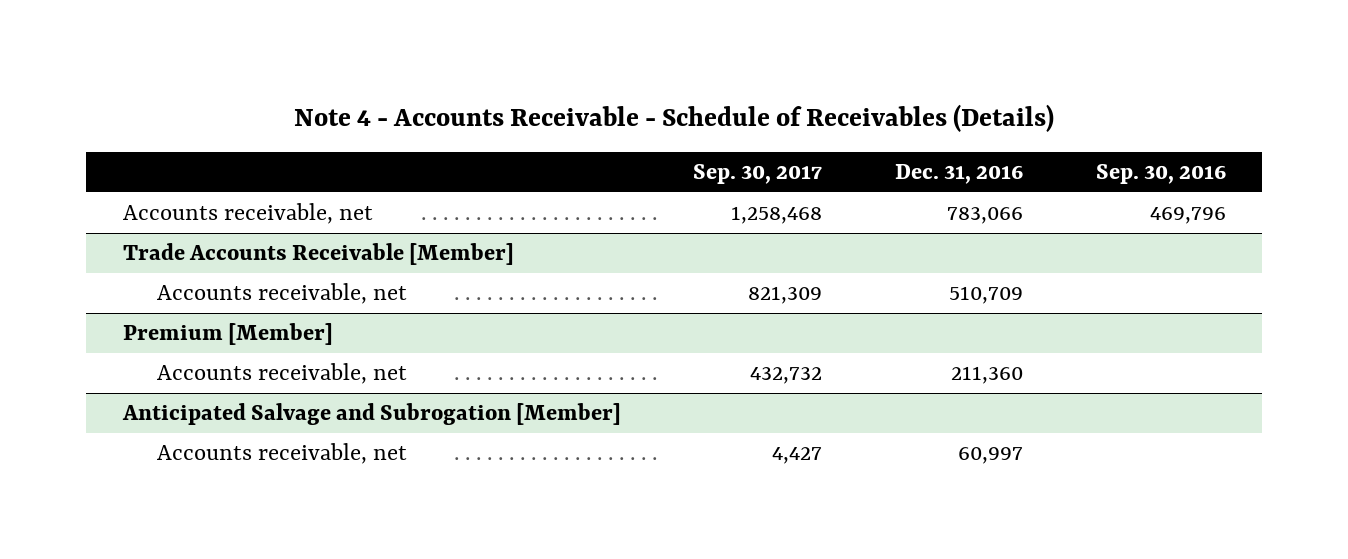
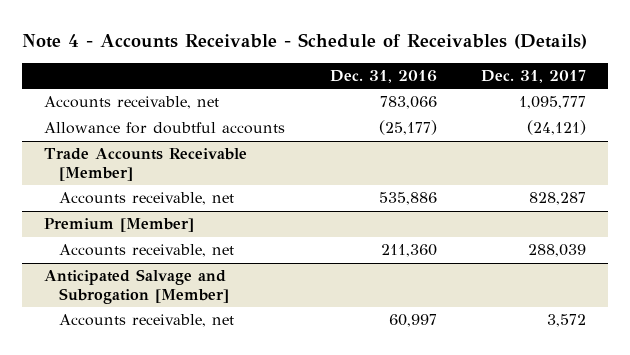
- | Sep. 30, 2017 | Dec. 31, 2016 | Sep. 30, 2016
+ | Dec. 31, 2016 | Dec. 31, 2017
+ Allowance for doubtful accounts | (25,177) | (24,121)
@ Trade Accounts Receivable [Member]
- Accounts receivable, net | 821,309 | 510,709 |
+ Accounts receivable, net | 535,886 | 828,287

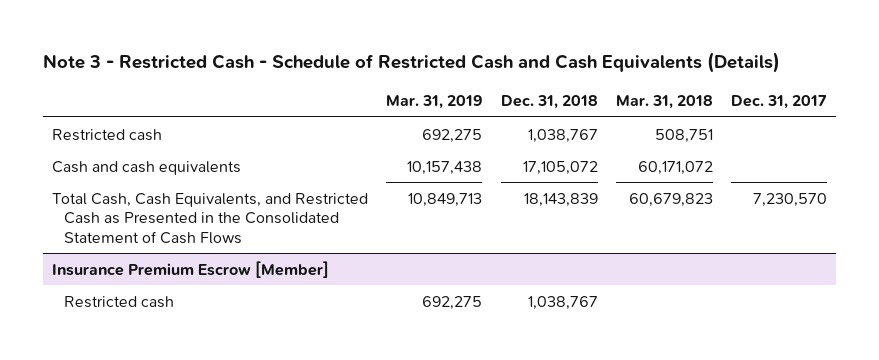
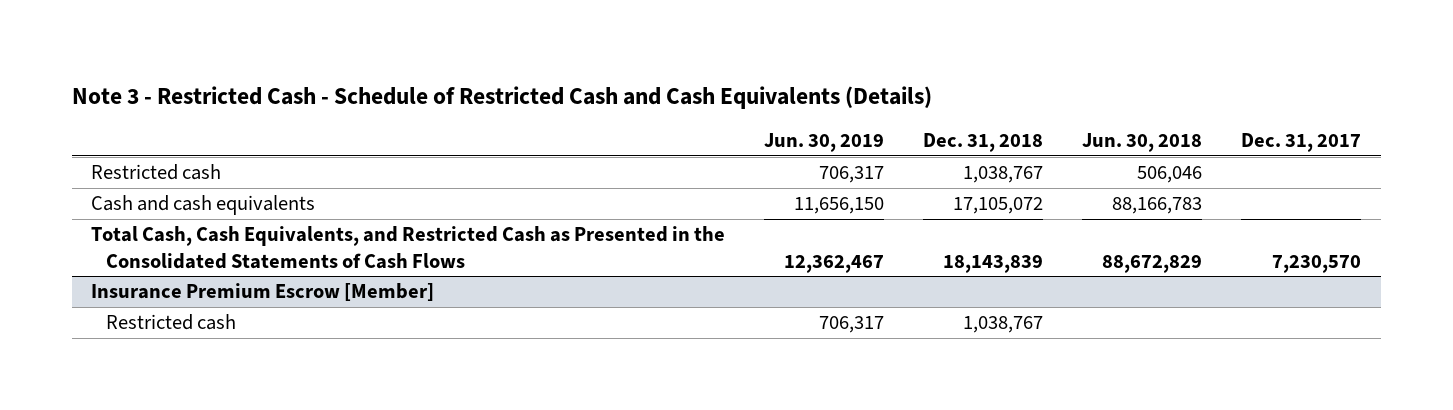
- | Mar. 31, 2019 | Dec. 31, 2018 | Mar. 31, 2018 | Dec. 31, 2017
+ | Jun. 30, 2019 | Dec. 31, 2018 | Jun. 30, 2018 | Dec. 31, 2017
- Total Cash, Cash Equivalents, and Restricted Cash as Presented in the Consolidated Statement of Cash Flows | 10,849,713 | 18,143,839 | 60,679,823 | 7,230,570
+ Total Cash, Cash Equivalents, and Restricted Cash as Presented in the Consolidated Statements of Cash Flows | 12,362,467 | 18,143,839 | 88,672,829 | 7,230,570

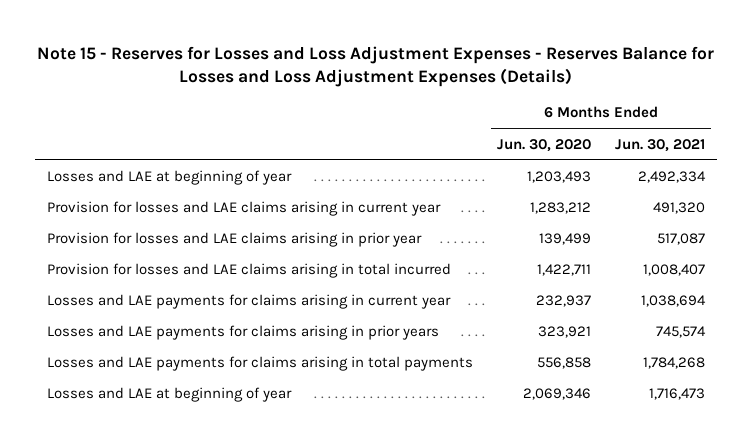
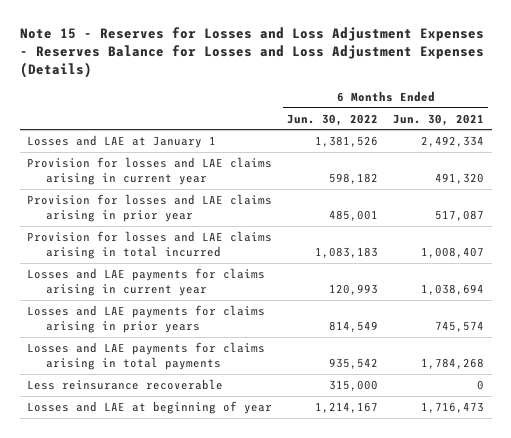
- | 6 Months Ended Jun. 30, 2020 | 6 Months Ended Jun. 30, 2021
+ | 6 Months Ended Jun. 30, 2022 | 6 Months Ended Jun. 30, 2021
- Losses and LAE at beginning of year | 1,203,493 | 2,492,334
+ Losses and LAE at January 1 | 1,381,526 | 2,492,334
+ Less reinsurance recoverable | 315,000 | 0

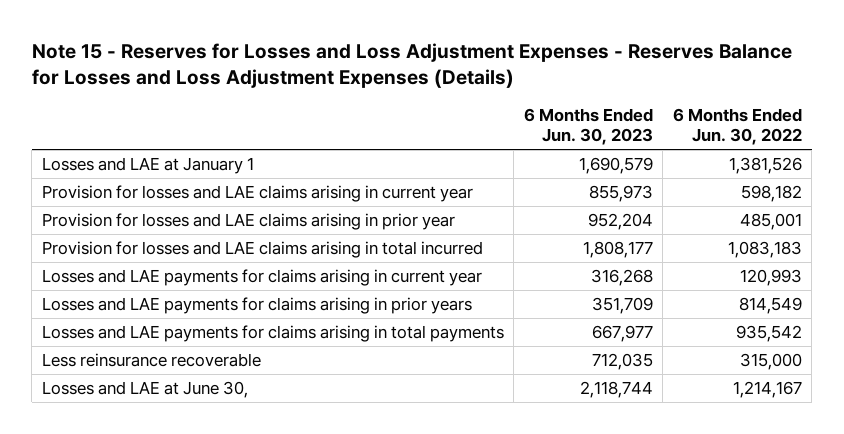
- | 6 Months Ended Jun. 30, 2022 | 6 Months Ended Jun. 30, 2021
+ | 6 Months Ended Jun. 30, 2023 | 6 Months Ended Jun. 30, 2022
- Losses and LAE at beginning of year | 1,214,167 | 1,716,473
+ Losses and LAE at June 30, | 2,118,744 | 1,214,167

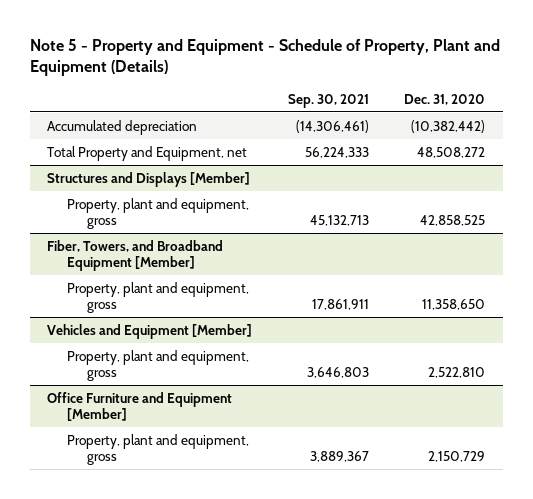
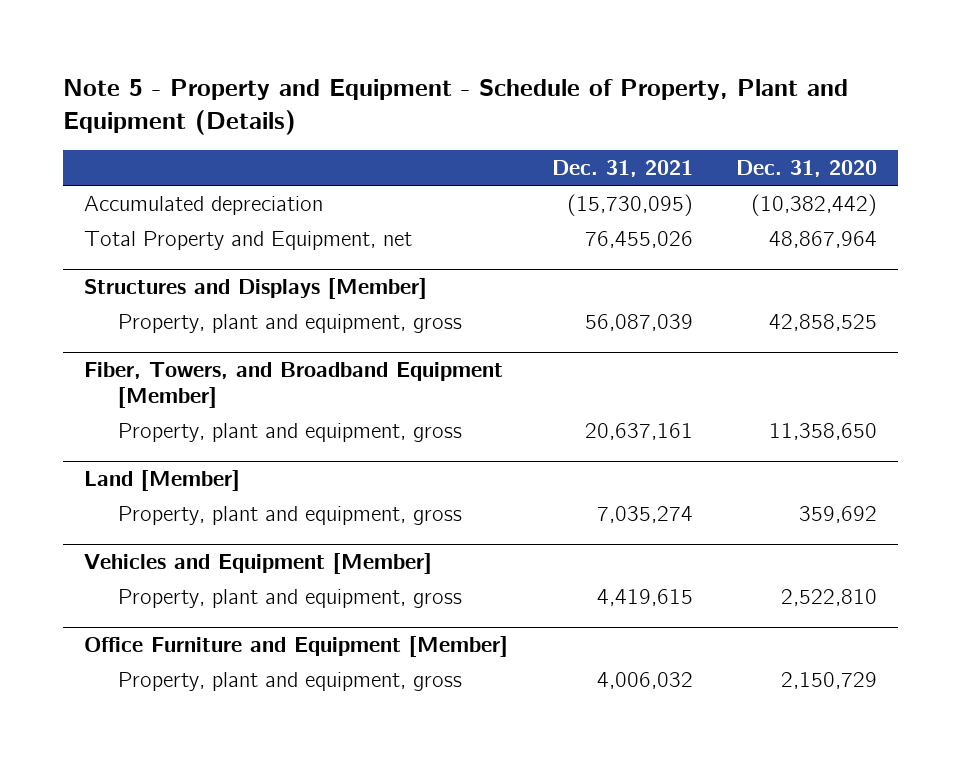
- | Sep. 30, 2021 | Dec. 31, 2020
+ | Dec. 31, 2021 | Dec. 31, 2020
- Total Property and Equipment, net | 56,224,333 | 48,508,272
+ Total Property and Equipment, net | 76,455,026 | 48,867,964
+ Land [Member]
+ Property, plant and equipment, gross | 7,035,274 | 359,692

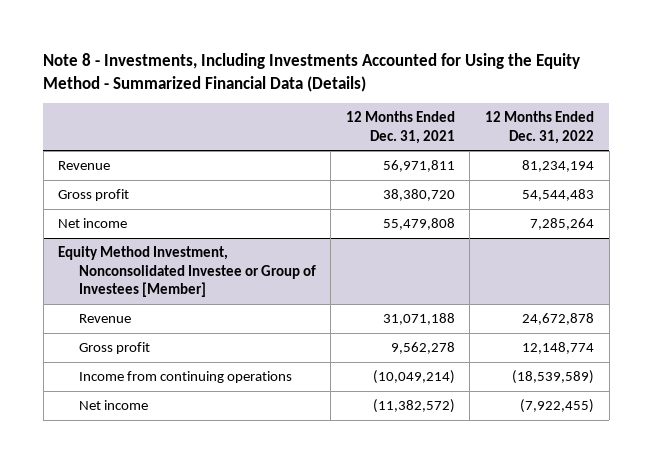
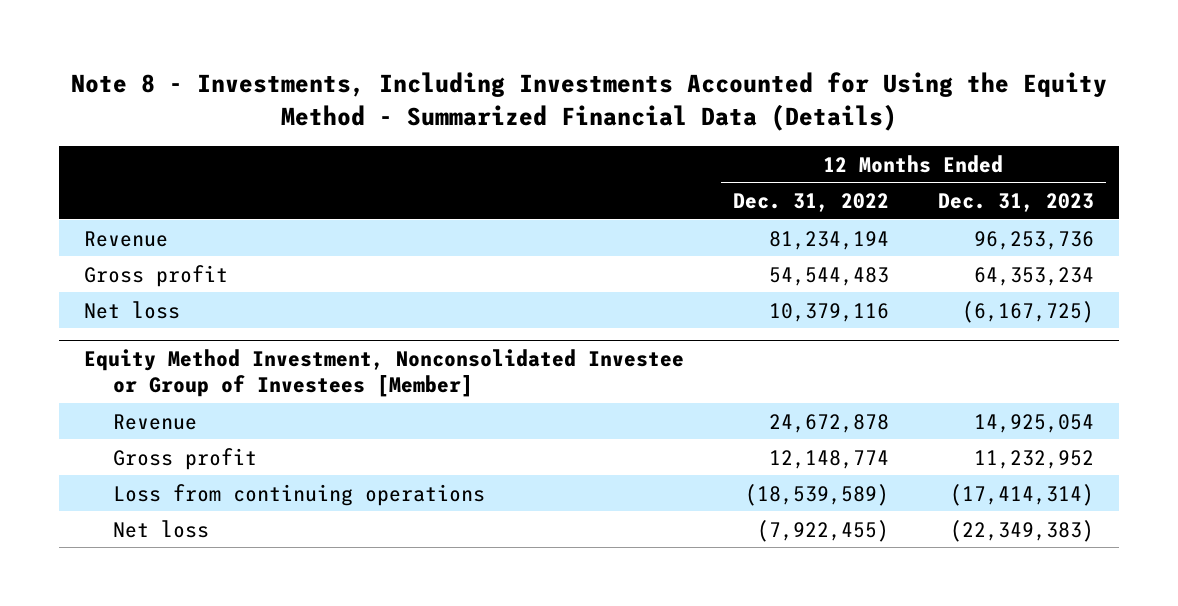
- | 12 Months Ended Dec. 31, 2021 | 12 Months Ended Dec. 31, 2022
+ | 12 Months Ended Dec. 31, 2022 | 12 Months Ended Dec. 31, 2023
- Net income | 55,479,808 | 7,285,264
+ Net loss | 10,379,116 | (6,167,725)
@ Equity Method Investment, Nonconsolidated Investee or Group of Investees [Member]
- Income from continuing operations | (10,049,214) | (18,539,589)
- Net income | (11,382,572) | (7,922,455)
+ Loss from continuing operations | (18,539,589) | (17,414,314)
+ Net loss | (7,922,455) | (22,349,383)

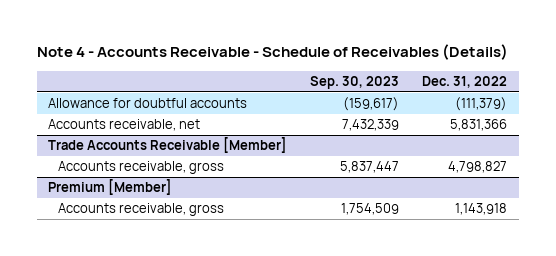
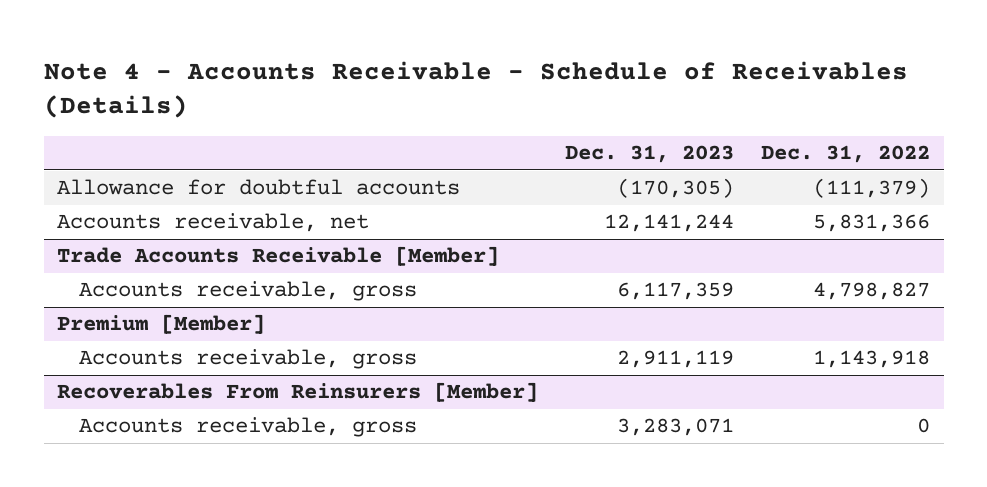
- | Sep. 30, 2023 | Dec. 31, 2022
+ | Dec. 31, 2023 | Dec. 31, 2022
+ Recoverables From Reinsurers [Member]
+ Accounts receivable, gross | 3,283,071 | 0

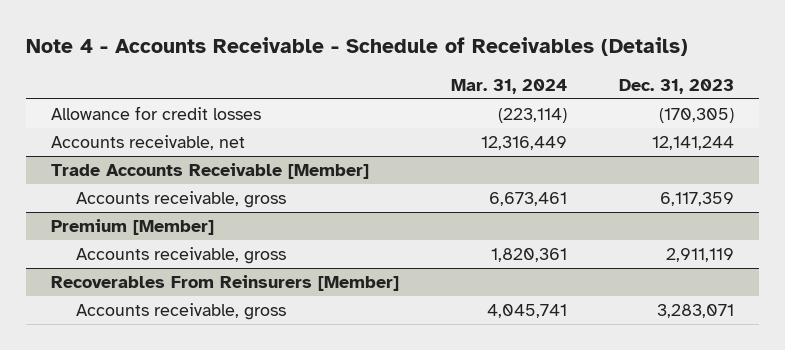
- | Dec. 31, 2023 | Dec. 31, 2022
+ | Mar. 31, 2024 | Dec. 31, 2023
- Allowance for doubtful accounts | (170,305) | (111,379)
+ Allowance for credit losses | (223,114) | (170,305)

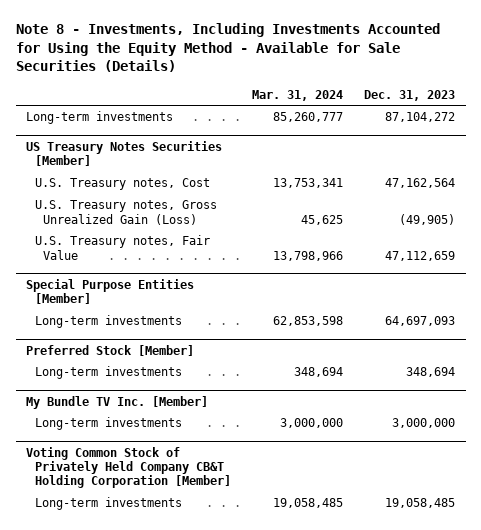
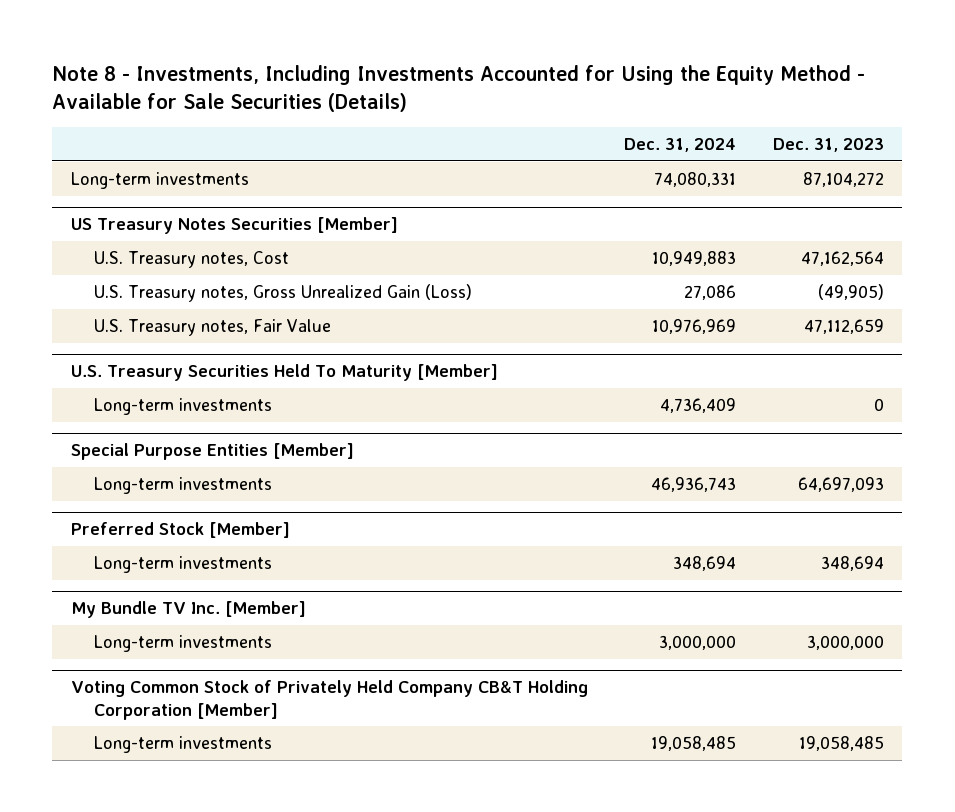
- | Mar. 31, 2024 | Dec. 31, 2023
+ | Dec. 31, 2024 | Dec. 31, 2023
+ U.S. Treasury Securities Held To Maturity [Member]
+ Long-term investments | 4,736,409 | 0

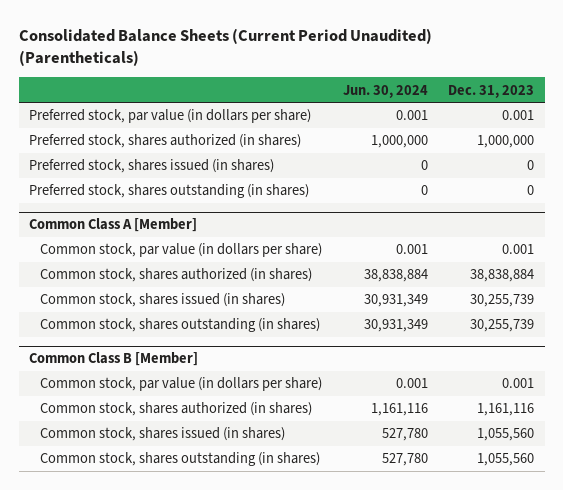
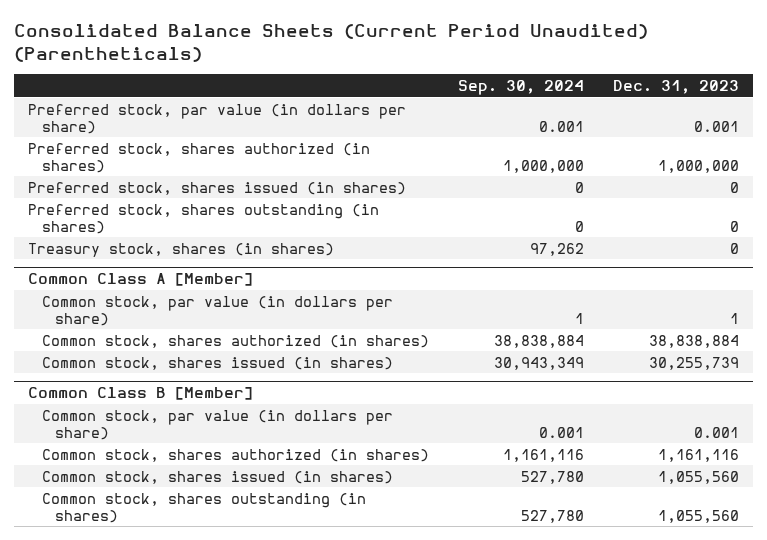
- | Jun. 30, 2024 | Dec. 31, 2023
+ | Sep. 30, 2024 | Dec. 31, 2023
+ Treasury stock, shares (in shares) | 97,262 | 0
@ Common Class A [Member]
- Common stock, par value (in dollars per share) | 0.001 | 0.001
+ Common stock, par value (in dollars per share) | 1 | 1
- Common stock, shares outstanding (in shares) | 30,931,349 | 30,255,739

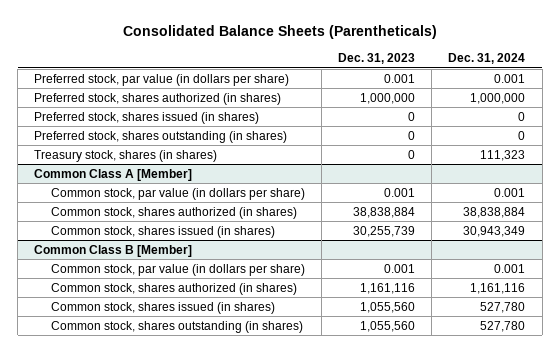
- Consolidated Balance Sheets (Current Period Unaudited) (Parentheticals)
+ Consolidated Balance Sheets (Parentheticals)
- | Sep. 30, 2024 | Dec. 31, 2023
+ | Dec. 31, 2023 | Dec. 31, 2024
@ Common Class A [Member]
- Common stock, par value (in dollars per share) | 1 | 1
+ Common stock, par value (in dollars per share) | 0.001 | 0.001

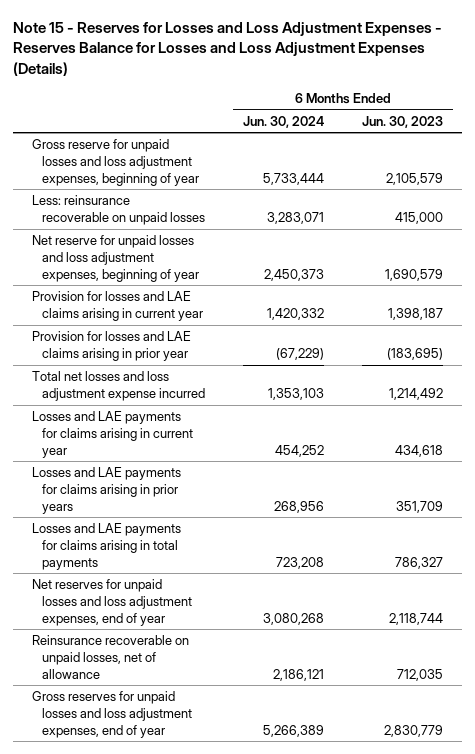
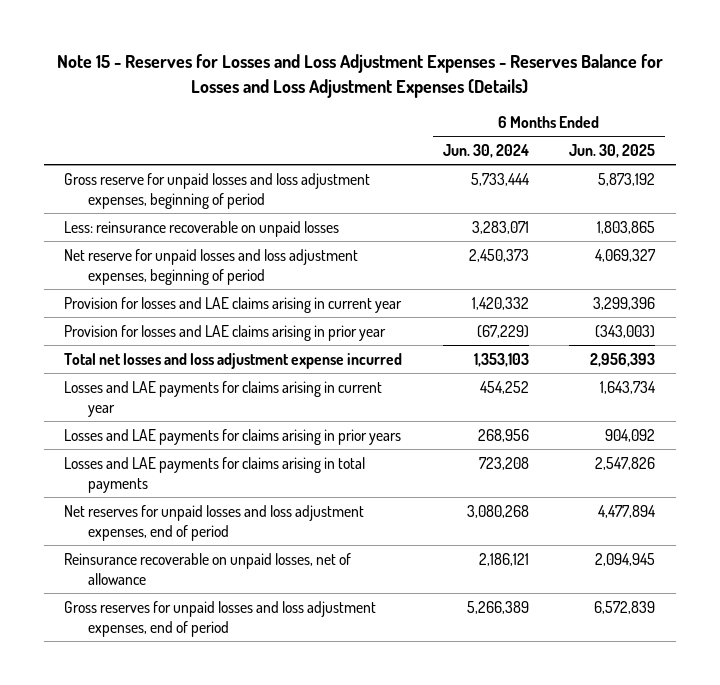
- | 6 Months Ended Jun. 30, 2024 | 6 Months Ended Jun. 30, 2023
+ | 6 Months Ended Jun. 30, 2024 | 6 Months Ended Jun. 30, 2025
- Gross reserve for unpaid losses and loss adjustment expenses, beginning of year | 5,733,444 | 2,105,579
+ Gross reserve for unpaid losses and loss adjustment expenses, beginning of period | 5,733,444 | 5,873,192
- Net reserve for unpaid losses and loss adjustment expenses, beginning of year | 2,450,373 | 1,690,579
+ Net reserve for unpaid losses and loss adjustment expenses, beginning of period | 2,450,373 | 4,069,327
- Net reserves for unpaid losses and loss adjustment expenses, end of year | 3,080,268 | 2,118,744
+ Net reserves for unpaid losses and loss adjustment expenses, end of period | 3,080,268 | 4,477,894
- Gross reserves for unpaid losses and loss adjustment expenses, end of year | 5,266,389 | 2,830,779
+ Gross reserves for unpaid losses and loss adjustment expenses, end of period | 5,266,389 | 6,572,839

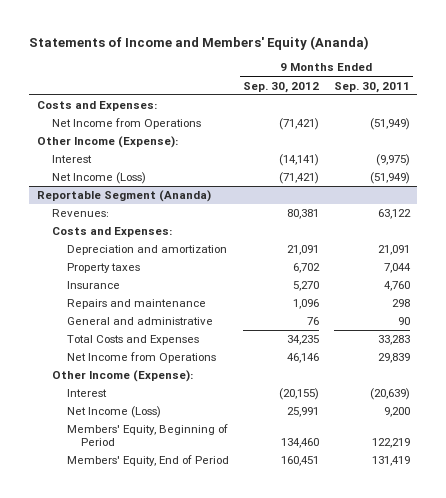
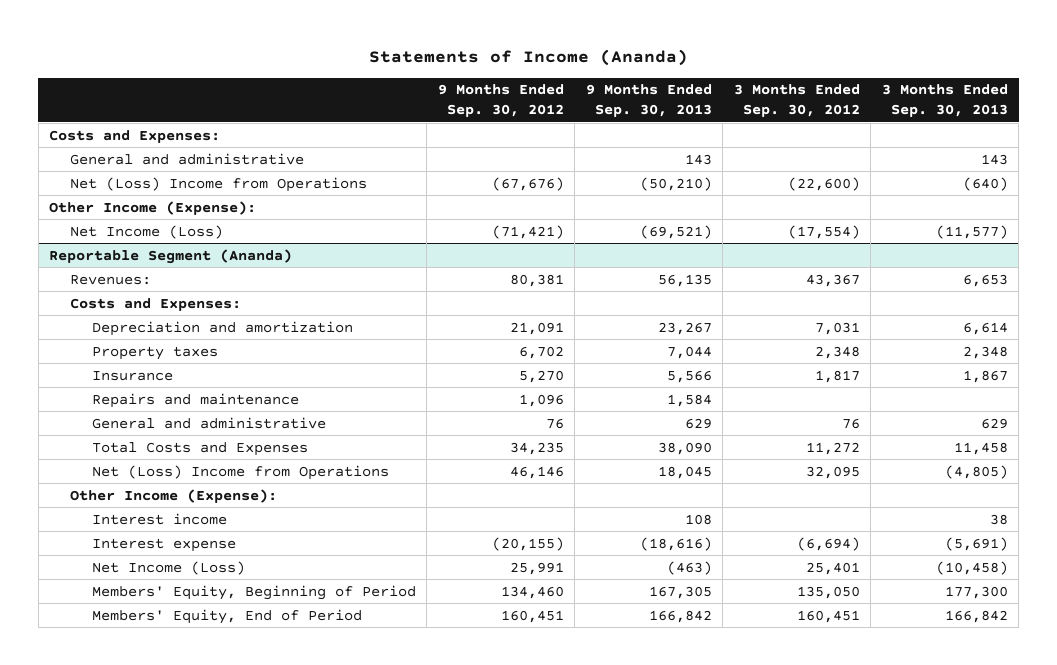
- Statements of Income and Members' Equity (Ananda)
+ Statements of Income (Ananda)
- | 9 Months Ended Sep. 30, 2012 | 9 Months Ended Sep. 30, 2011
+ | 9 Months Ended Sep. 30, 2012 | 9 Months Ended Sep. 30, 2013 | 3 Months Ended Sep. 30, 2012 | 3 Months Ended Sep. 30, 2013
- Net Income from Operations | (71,421) | (51,949)
+ General and administrative | | 143 | | 143
+ Net (Loss) Income from Operations | (67,676) | (50,210) | (22,600) | (640)
- Interest | (14,141) | (9,975)
@ Reportable Segment (Ananda)
- Net Income from Operations | 46,146 | 29,839
+ Net (Loss) Income from Operations | 46,146 | 18,045 | 32,095 | (4,805)
- Interest | (20,155) | (20,639)
+ Interest income | | 108 | | 38
+ Interest expense | (20,155) | (18,616) | (6,694) | (5,691)

